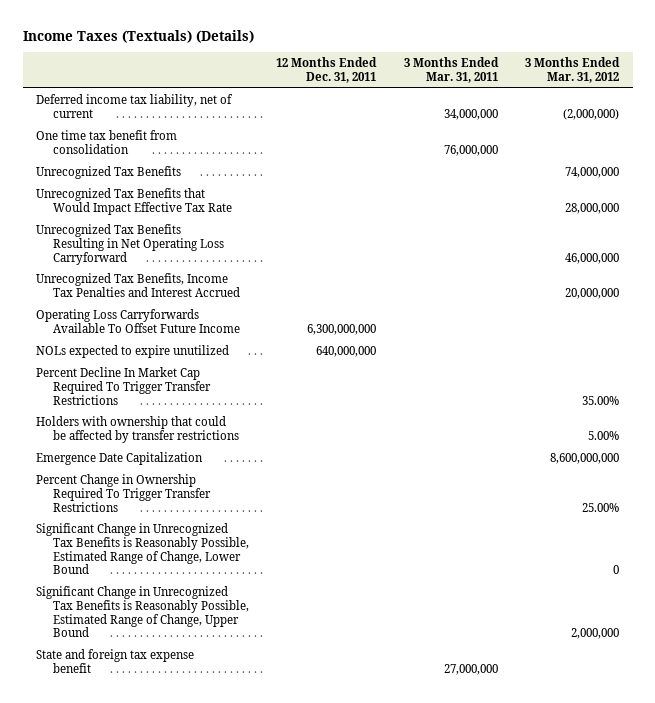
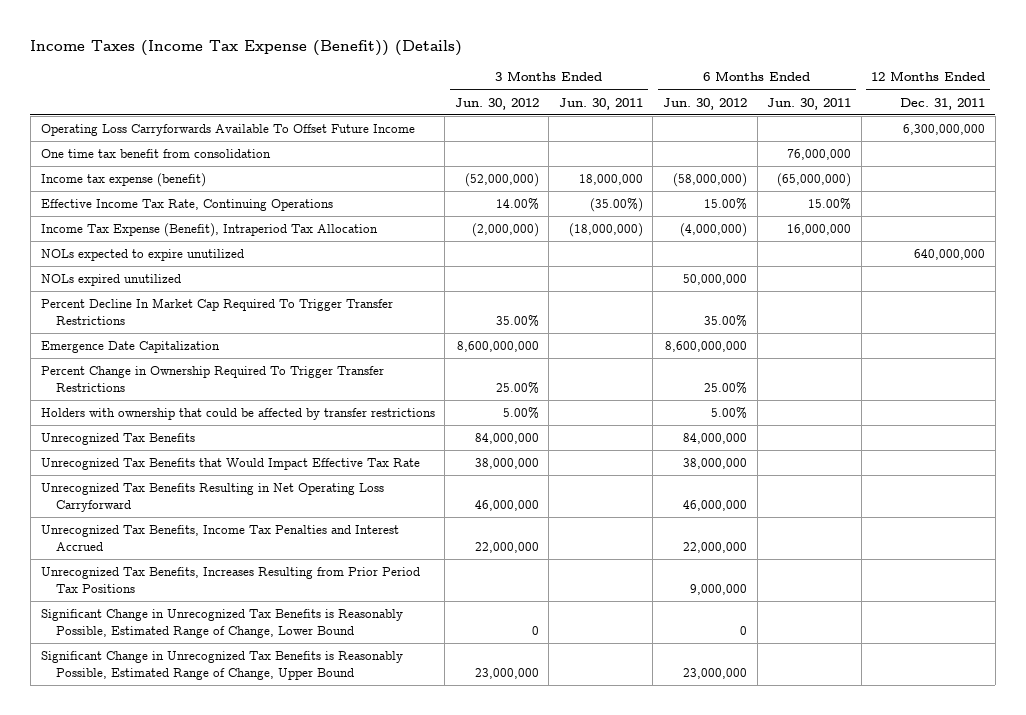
- Income Taxes (Textuals) (Details)
+ Income Taxes (Income Tax Expense (Benefit)) (Details)
- | 12 Months Ended Dec. 31, 2011 | 3 Months Ended Mar. 31, 2011 | 3 Months Ended Mar. 31, 2012
+ | 3 Months Ended Jun. 30, 2012 | 3 Months Ended Jun. 30, 2011 | 6 Months Ended Jun. 30, 2012 | 6 Months Ended Jun. 30, 2011 | 12 Months Ended Dec. 31, 2011
- Deferred income tax liability, net of current | | 34,000,000 | (2,000,000)
moved down: One time tax benefit from consolidation | | | | 76,000,000 |
+ Income tax expense (benefit) | (52,000,000) | 18,000,000 | (58,000,000) | (65,000,000) |
+ Effective Income Tax Rate, Continuing Operations | 14.00% | (35.00%) | 15.00% | 15.00% |
+ Income Tax Expense (Benefit), Intraperiod Tax Allocation | (2,000,000) | (18,000,000) | (4,000,000) | 16,000,000 |
+ NOLs expired unutilized | | | 50,000,000 | |
moved down: Holders with ownership that could be affected by transfer restrictions | 5.00% | | 5.00% | |
moved down: Unrecognized Tax Benefits | 84,000,000 | | 84,000,000 | |
moved down: Unrecognized Tax Benefits that Would Impact Effective Tax Rate | 38,000,000 | | 38,000,000 | |
moved down: Unrecognized Tax Benefits Resulting in Net Operating Loss Carryforward | 46,000,000 | | 46,000,000 | |
moved down: Unrecognized Tax Benefits, Income Tax Penalties and Interest Accrued | 22,000,000 | | 22,000,000 | |
+ Unrecognized Tax Benefits, Increases Resulting from Prior Period Tax Positions | | | 9,000,000 | |
- State and foreign tax expense benefit | | 27,000,000 |

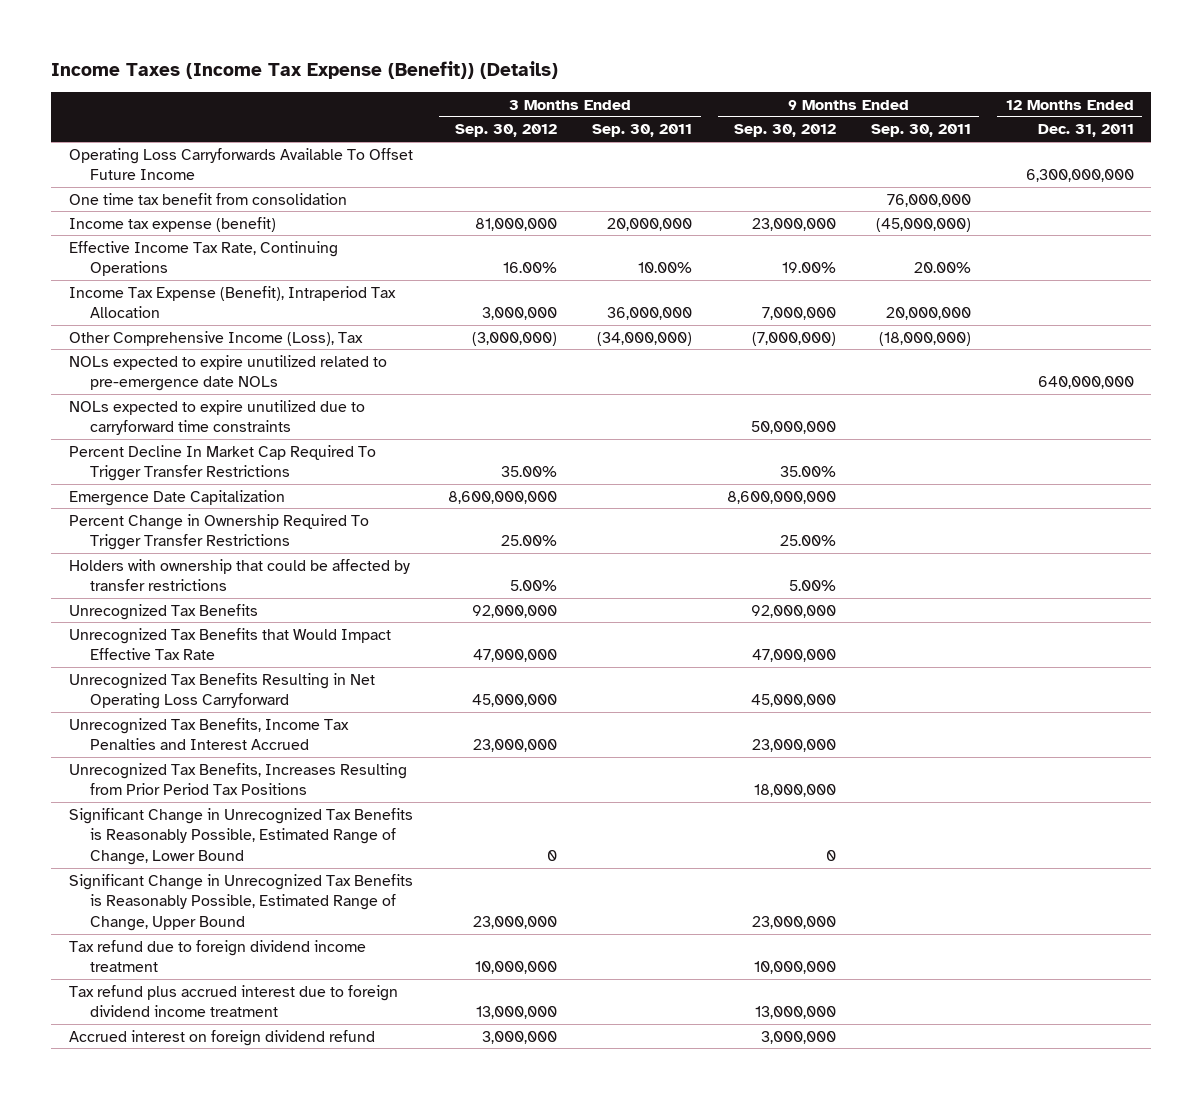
- | 3 Months Ended Jun. 30, 2012 | 3 Months Ended Jun. 30, 2011 | 6 Months Ended Jun. 30, 2012 | 6 Months Ended Jun. 30, 2011 | 12 Months Ended Dec. 31, 2011
+ | 3 Months Ended Sep. 30, 2012 | 3 Months Ended Sep. 30, 2011 | 9 Months Ended Sep. 30, 2012 | 9 Months Ended Sep. 30, 2011 | 12 Months Ended Dec. 31, 2011
- NOLs expected to expire unutilized | | | | | 640,000,000
- NOLs expired unutilized | | | 50,000,000 | |
+ Other Comprehensive Income (Loss), Tax | (3,000,000) | (34,000,000) | (7,000,000) | (18,000,000) |
+ NOLs expected to expire unutilized related to pre-emergence date NOLs | | | | | 640,000,000
+ NOLs expected to expire unutilized due to carryforward time constraints | | | 50,000,000 | |
+ Tax refund due to foreign dividend income treatment | 10,000,000 | | 10,000,000 | |
+ Tax refund plus accrued interest due to foreign dividend income treatment | 13,000,000 | | 13,000,000 | |
+ Accrued interest on foreign dividend refund | 3,000,000 | | 3,000,000 | |

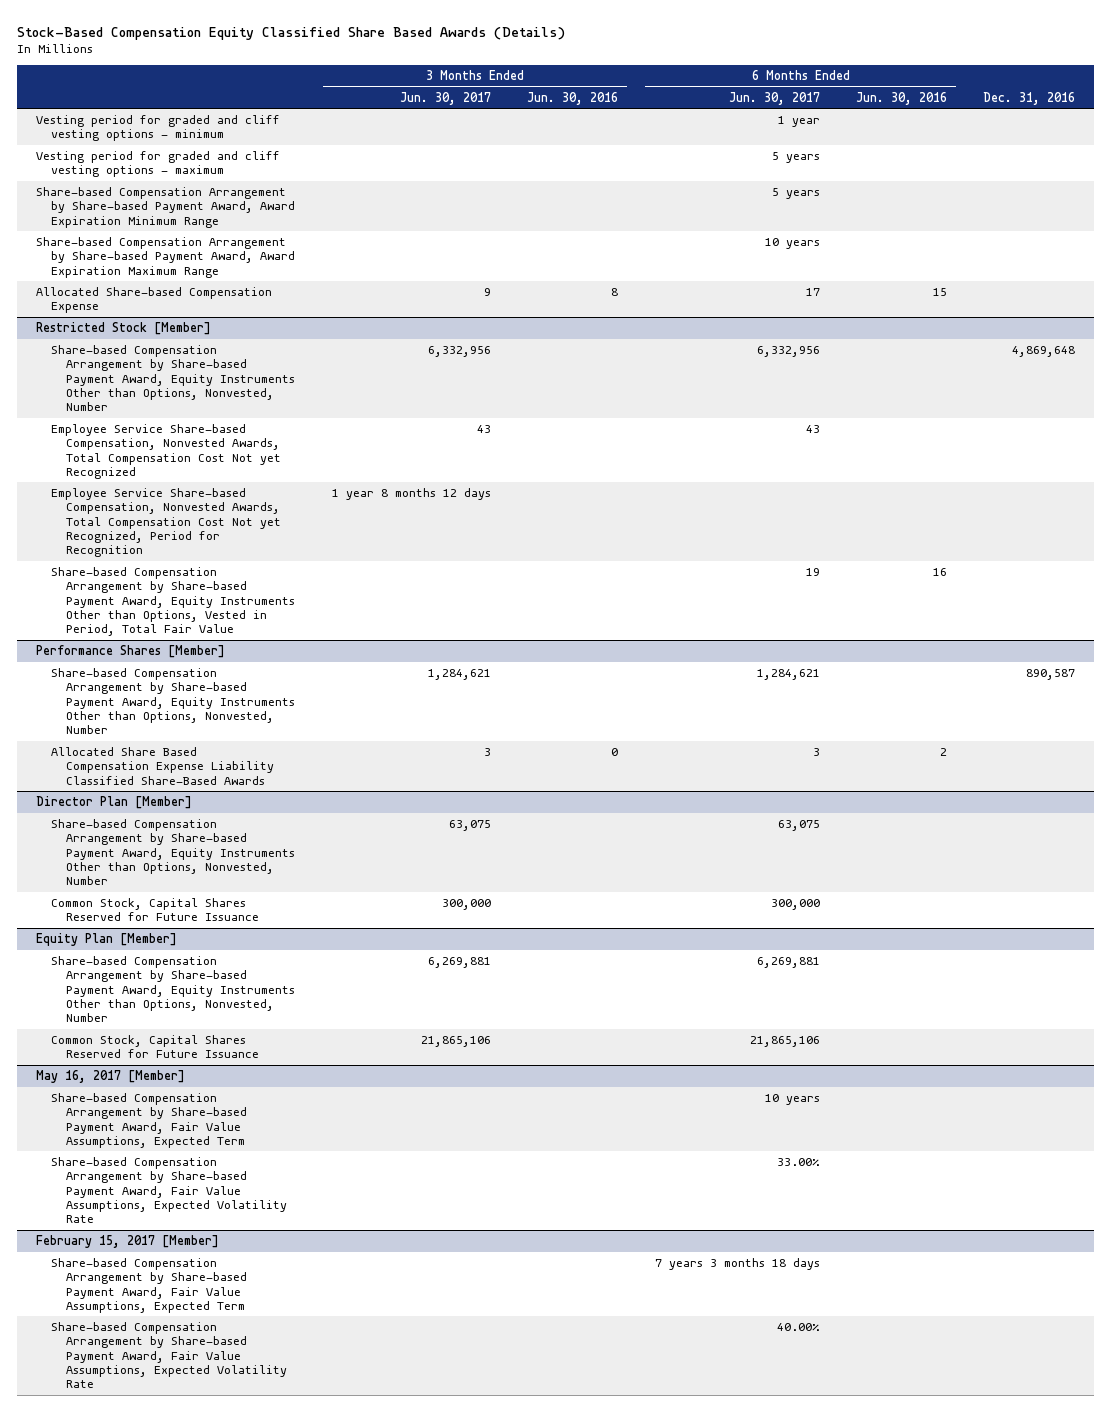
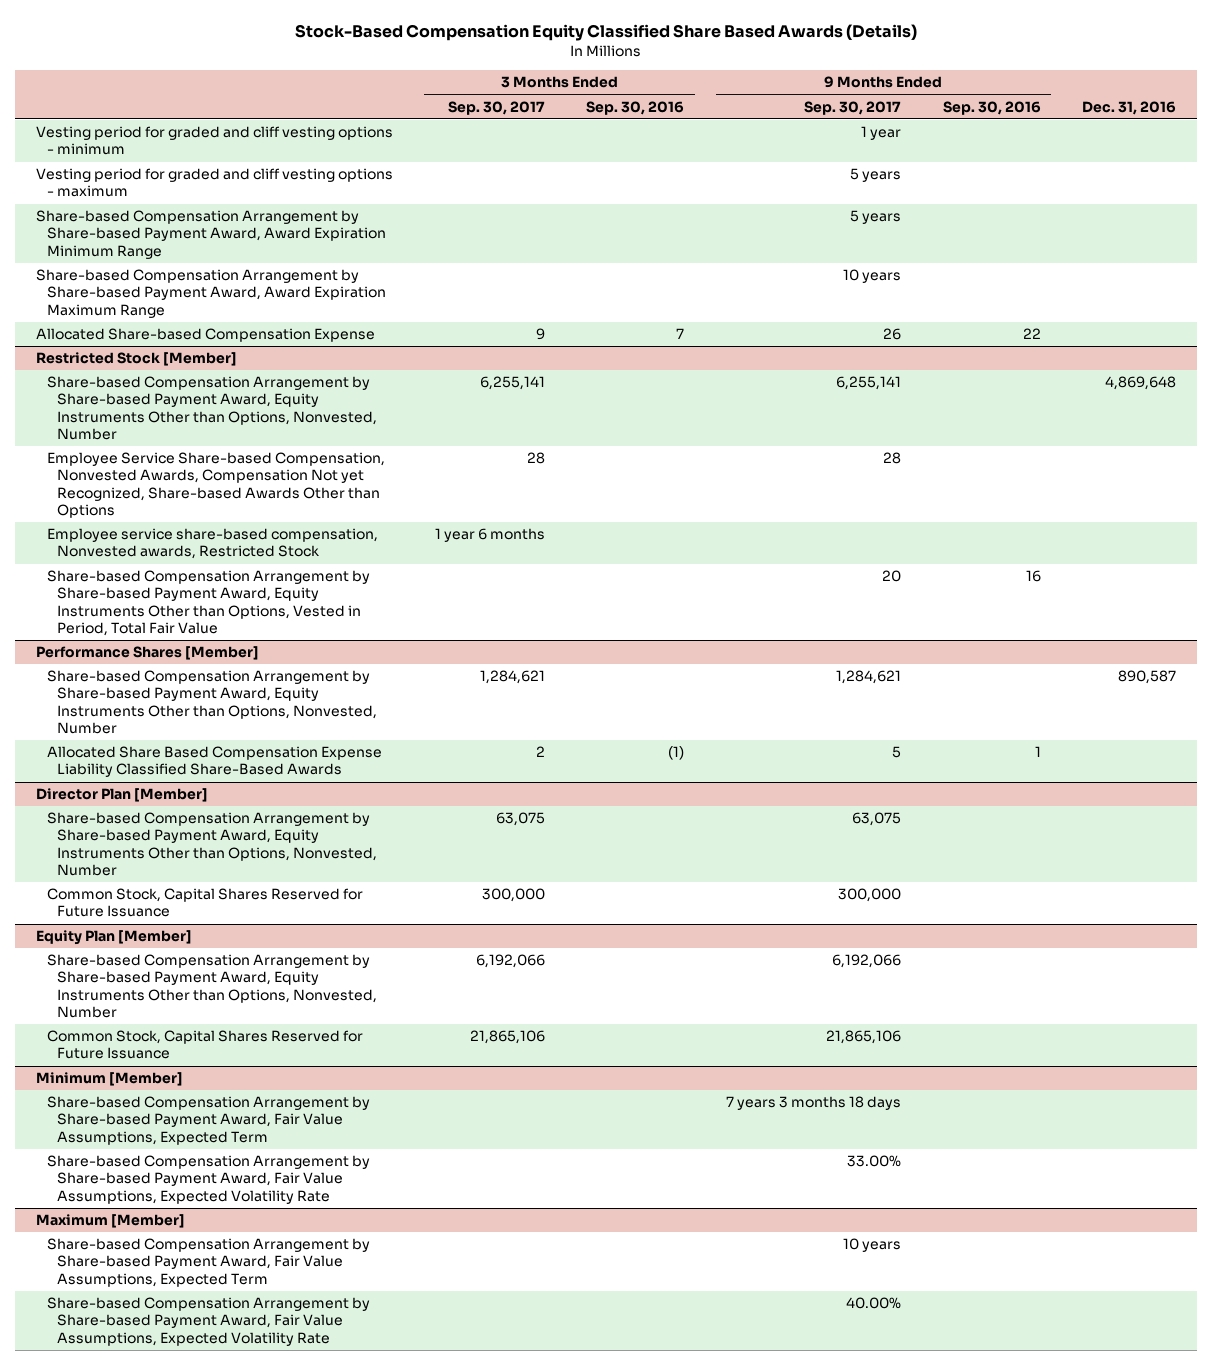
- | 3 Months Ended Jun. 30, 2017 | 3 Months Ended Jun. 30, 2016 | 6 Months Ended Jun. 30, 2017 | 6 Months Ended Jun. 30, 2016 | Dec. 31, 2016
+ | 3 Months Ended Sep. 30, 2017 | 3 Months Ended Sep. 30, 2016 | 9 Months Ended Sep. 30, 2017 | 9 Months Ended Sep. 30, 2016 | Dec. 31, 2016
@ Restricted Stock [Member]
- Employee Service Share-based Compensation, Nonvested Awards, Total Compensation Cost Not yet Recognized | 43 | | 43 | |
- Employee Service Share-based Compensation, Nonvested Awards, Total Compensation Cost Not yet Recognized, Period for Recognition | 1 year 8 months 12 days | | | |
+ Employee Service Share-based Compensation, Nonvested Awards, Compensation Not yet Recognized, Share-based Awards Other than Options | 28 | | 28 | |
+ Employee service share-based compensation, Nonvested awards, Restricted Stock | 1 year 6 months | | | |
- May 16, 2017 [Member]
- Share-based Compensation Arrangement by Share-based Payment Award, Fair Value Assumptions, Expected Term | | | 10 years | |
- Share-based Compensation Arrangement by Share-based Payment Award, Fair Value Assumptions, Expected Volatility Rate | | | 33.00% | |
- February 15, 2017 [Member]
- Share-based Compensation Arrangement by Share-based Payment Award, Fair Value Assumptions, Expected Term | | | 7 years 3 months 18 days | |
- Share-based Compensation Arrangement by Share-based Payment Award, Fair Value Assumptions, Expected Volatility Rate | | | 40.00% | |
+ Minimum [Member]
+ Share-based Compensation Arrangement by Share-based Payment Award, Fair Value Assumptions, Expected Term | | | 7 years 3 months 18 days | |
+ Share-based Compensation Arrangement by Share-based Payment Award, Fair Value Assumptions, Expected Volatility Rate | | | 33.00% | |
+ Maximum [Member]
+ Share-based Compensation Arrangement by Share-based Payment Award, Fair Value Assumptions, Expected Term | | | 10 years | |
+ Share-based Compensation Arrangement by Share-based Payment Award, Fair Value Assumptions, Expected Volatility Rate | | | 40.00% | |

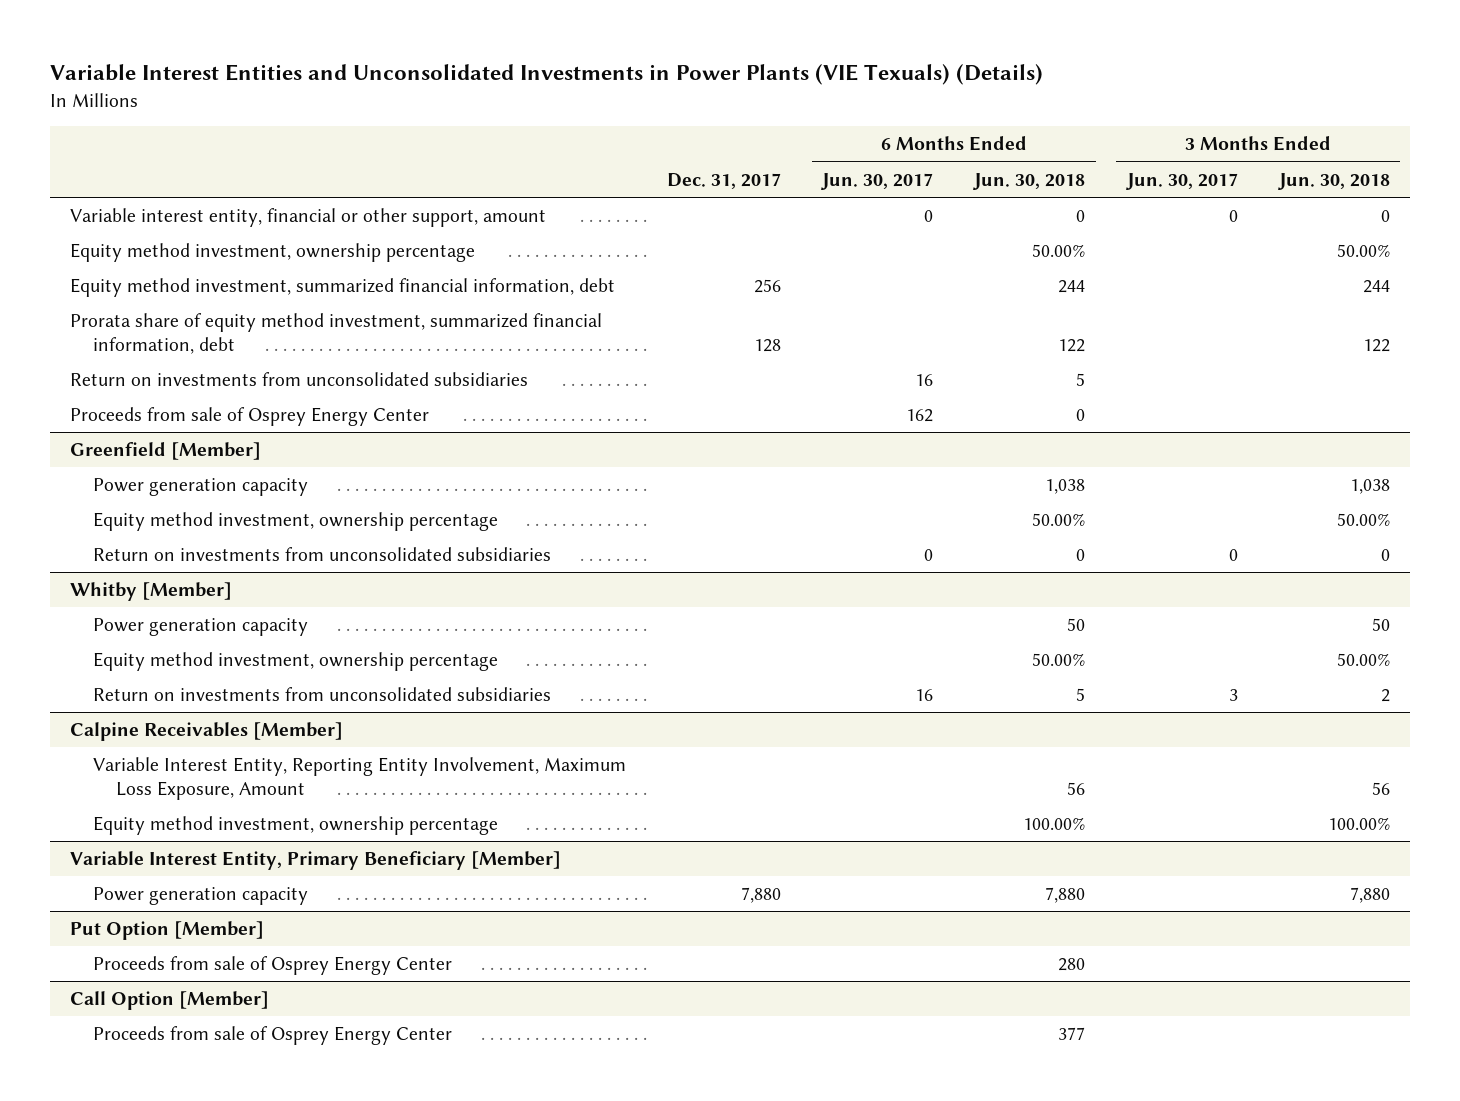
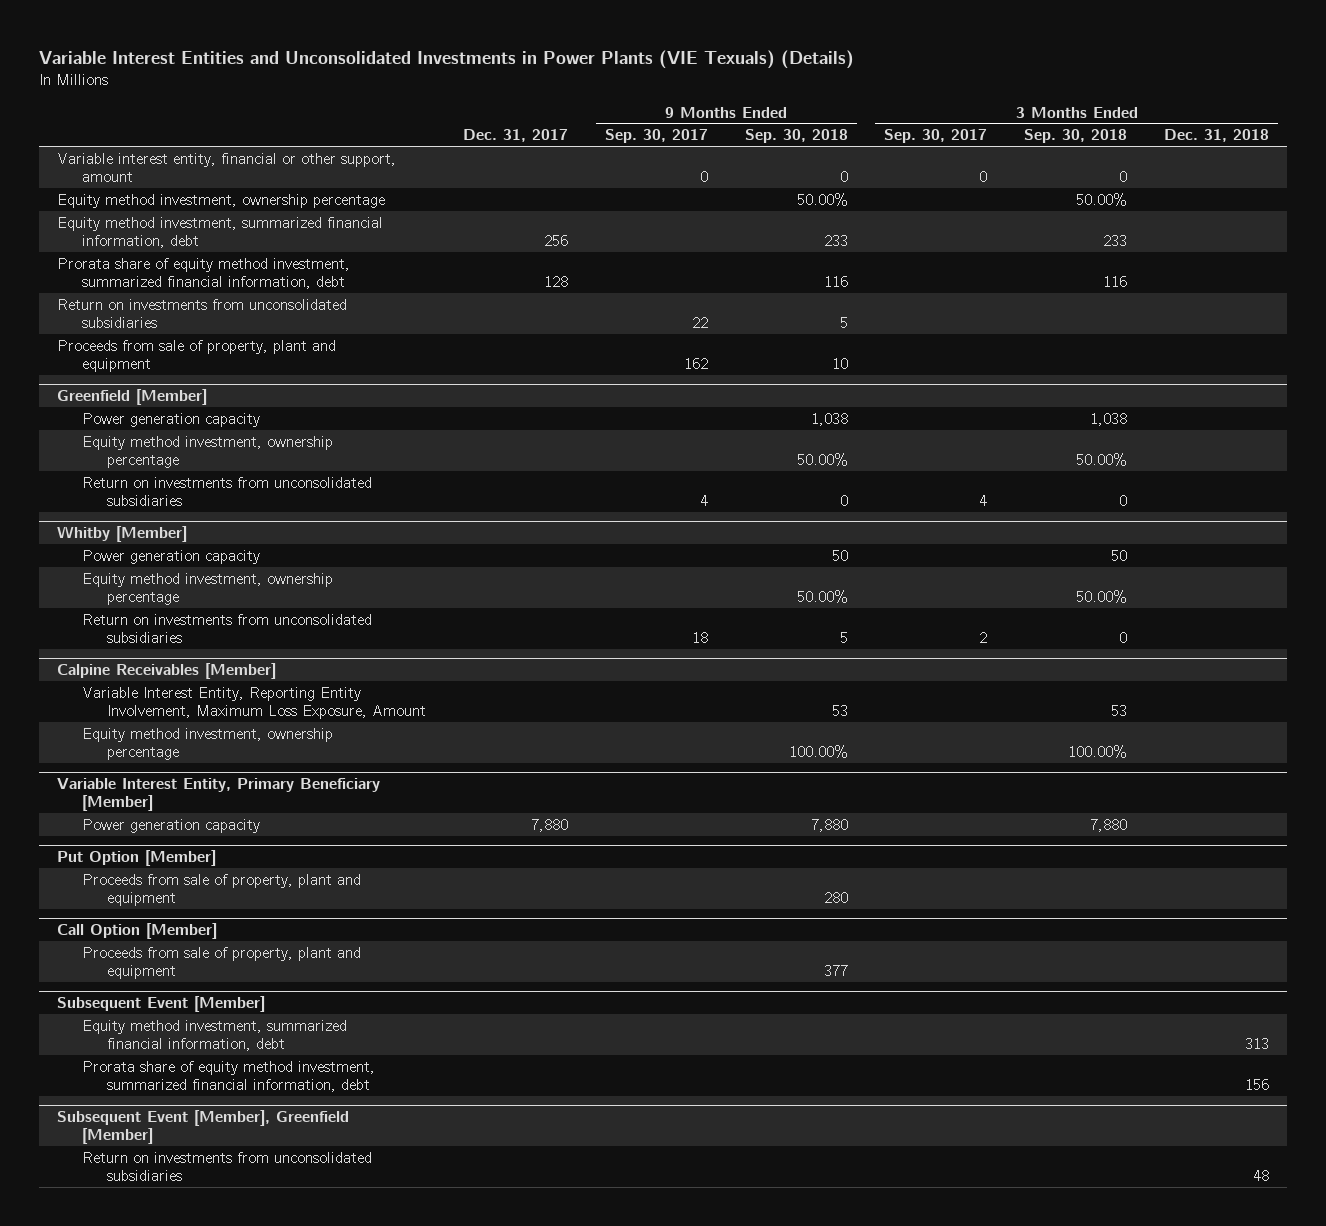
- | Dec. 31, 2017 | 6 Months Ended Jun. 30, 2017 | 6 Months Ended Jun. 30, 2018 | 3 Months Ended Jun. 30, 2017 | 3 Months Ended Jun. 30, 2018
+ | Dec. 31, 2017 | 9 Months Ended Sep. 30, 2017 | 9 Months Ended Sep. 30, 2018 | 3 Months Ended Sep. 30, 2017 | 3 Months Ended Sep. 30, 2018 | 3 Months Ended Dec. 31, 2018
- Proceeds from sale of Osprey Energy Center | | 162 | 0 | |
+ Proceeds from sale of property, plant and equipment | | 162 | 10 | | |
@ Put Option [Member]
- Proceeds from sale of Osprey Energy Center | | | 280 | |
+ Proceeds from sale of property, plant and equipment | | | 280 | | |
@ Call Option [Member]
- Proceeds from sale of Osprey Energy Center | | | 377 | |
+ Proceeds from sale of property, plant and equipment | | | 377 | | |
+ Subsequent Event [Member]
+ Equity method investment, summarized financial information, debt | | | | | | 313
+ Prorata share of equity method investment, summarized financial information, debt | | | | | | 156
+ Subsequent Event [Member], Greenfield [Member]
+ Return on investments from unconsolidated subsidiaries | | | | | | 48

